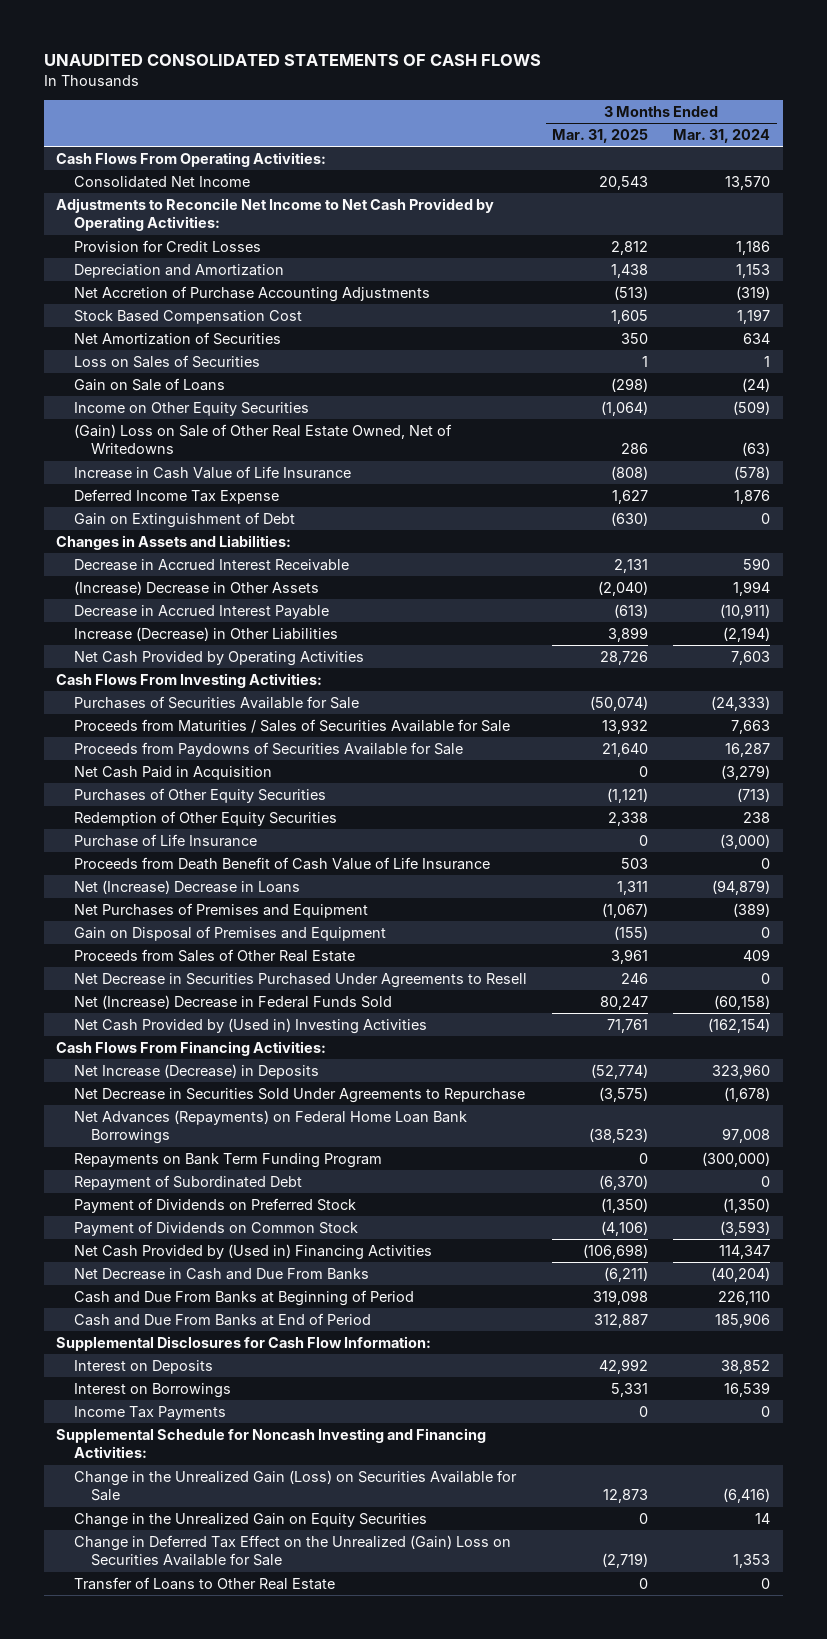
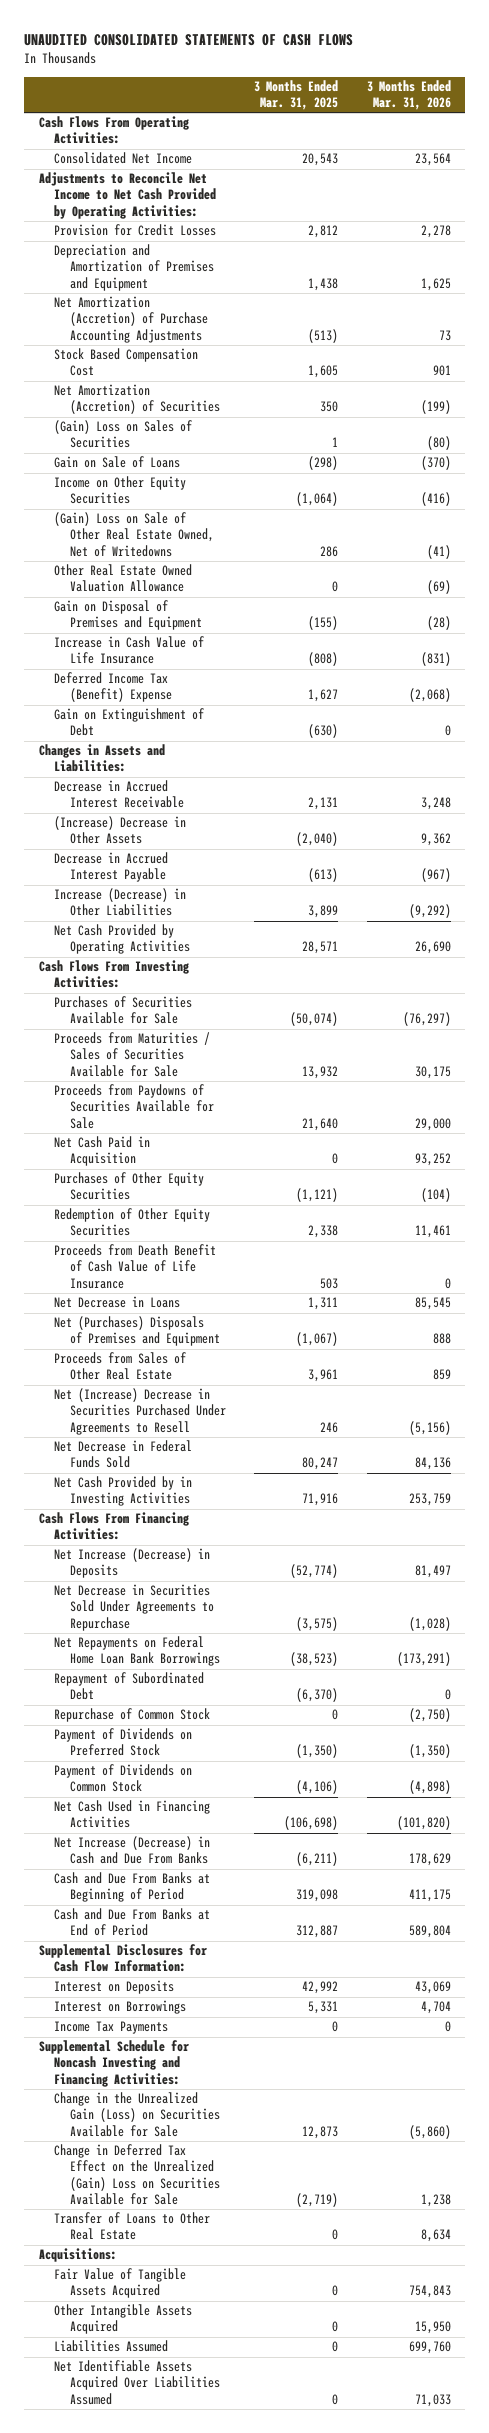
- | 3 Months Ended Mar. 31, 2025 | 3 Months Ended Mar. 31, 2024
+ | 3 Months Ended Mar. 31, 2025 | 3 Months Ended Mar. 31, 2026
- Depreciation and Amortization | 1,438 | 1,153
- Net Accretion of Purchase Accounting Adjustments | (513) | (319)
+ Depreciation and Amortization of Premises and Equipment | 1,438 | 1,625
+ Net Amortization (Accretion) of Purchase Accounting Adjustments | (513) | 73
- Net Amortization of Securities | 350 | 634
- Loss on Sales of Securities | 1 | 1
+ Net Amortization (Accretion) of Securities | 350 | (199)
+ (Gain) Loss on Sales of Securities | 1 | (80)
+ Other Real Estate Owned Valuation Allowance | 0 | (69)
moved up: Gain on Disposal of Premises and Equipment | (155) | (28)
- Deferred Income Tax Expense | 1,627 | 1,876
+ Deferred Income Tax (Benefit) Expense | 1,627 | (2,068)
- Net Cash Provided by Operating Activities | 28,726 | 7,603
+ Net Cash Provided by Operating Activities | 28,571 | 26,690
- Purchase of Life Insurance | 0 | (3,000)
- Net (Increase) Decrease in Loans | 1,311 | (94,879)
- Net Purchases of Premises and Equipment | (1,067) | (389)
+ Net Decrease in Loans | 1,311 | 85,545
+ Net (Purchases) Disposals of Premises and Equipment | (1,067) | 888
- Net Decrease in Securities Purchased Under Agreements to Resell | 246 | 0
- Net (Increase) Decrease in Federal Funds Sold | 80,247 | (60,158)
- Net Cash Provided by (Used in) Investing Activities | 71,761 | (162,154)
+ Net (Increase) Decrease in Securities Purchased Under Agreements to Resell | 246 | (5,156)
+ Net Decrease in Federal Funds Sold | 80,247 | 84,136
+ Net Cash Provided by in Investing Activities | 71,916 | 253,759
- Net Advances (Repayments) on Federal Home Loan Bank Borrowings | (38,523) | 97,008
- Repayments on Bank Term Funding Program | 0 | (300,000)
+ Net Repayments on Federal Home Loan Bank Borrowings | (38,523) | (173,291)
+ Repurchase of Common Stock | 0 | (2,750)
- Net Cash Provided by (Used in) Financing Activities | (106,698) | 114,347
- Net Decrease in Cash and Due From Banks | (6,211) | (40,204)
+ Net Cash Used in Financing Activities | (106,698) | (101,820)
+ Net Increase (Decrease) in Cash and Due From Banks | (6,211) | 178,629
- Change in the Unrealized Gain on Equity Securities | 0 | 14
+ Acquisitions:
+ Fair Value of Tangible Assets Acquired | 0 | 754,843
+ Other Intangible Assets Acquired | 0 | 15,950
+ Liabilities Assumed | 0 | 699,760
+ Net Identifiable Assets Acquired Over Liabilities Assumed | 0 | 71,033

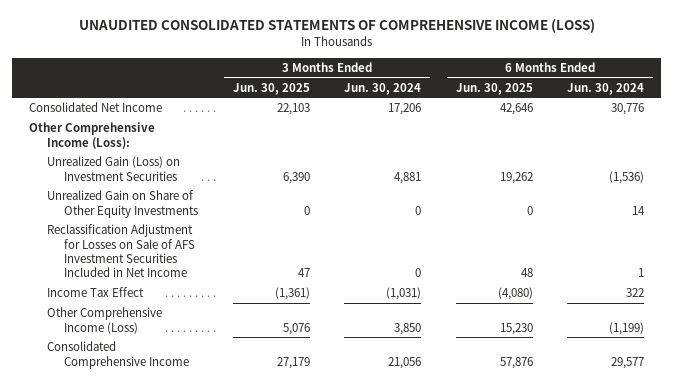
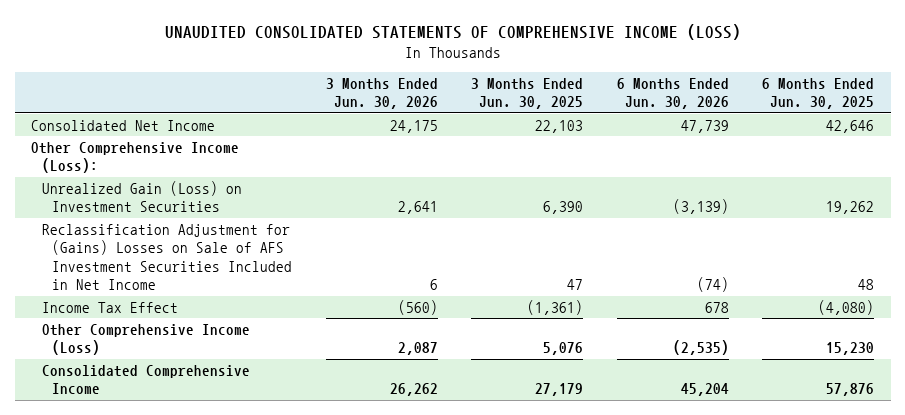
- | 3 Months Ended Jun. 30, 2025 | 3 Months Ended Jun. 30, 2024 | 6 Months Ended Jun. 30, 2025 | 6 Months Ended Jun. 30, 2024
+ | 3 Months Ended Jun. 30, 2026 | 3 Months Ended Jun. 30, 2025 | 6 Months Ended Jun. 30, 2026 | 6 Months Ended Jun. 30, 2025
- Unrealized Gain on Share of Other Equity Investments | 0 | 0 | 0 | 14
- Reclassification Adjustment for Losses on Sale of AFS Investment Securities Included in Net Income | 47 | 0 | 48 | 1
+ Reclassification Adjustment for (Gains) Losses on Sale of AFS Investment Securities Included in Net Income | 6 | 47 | (74) | 48

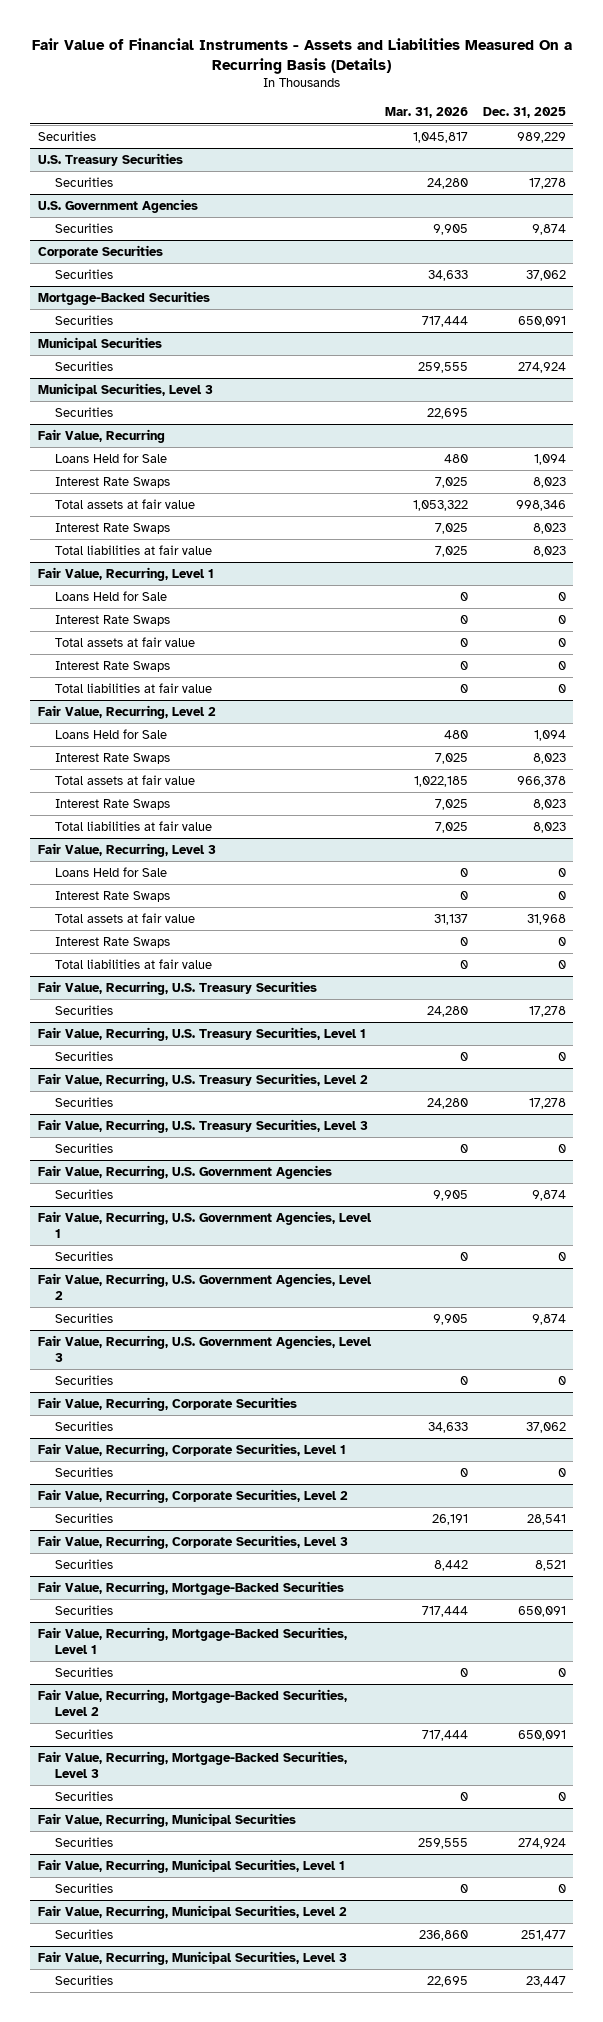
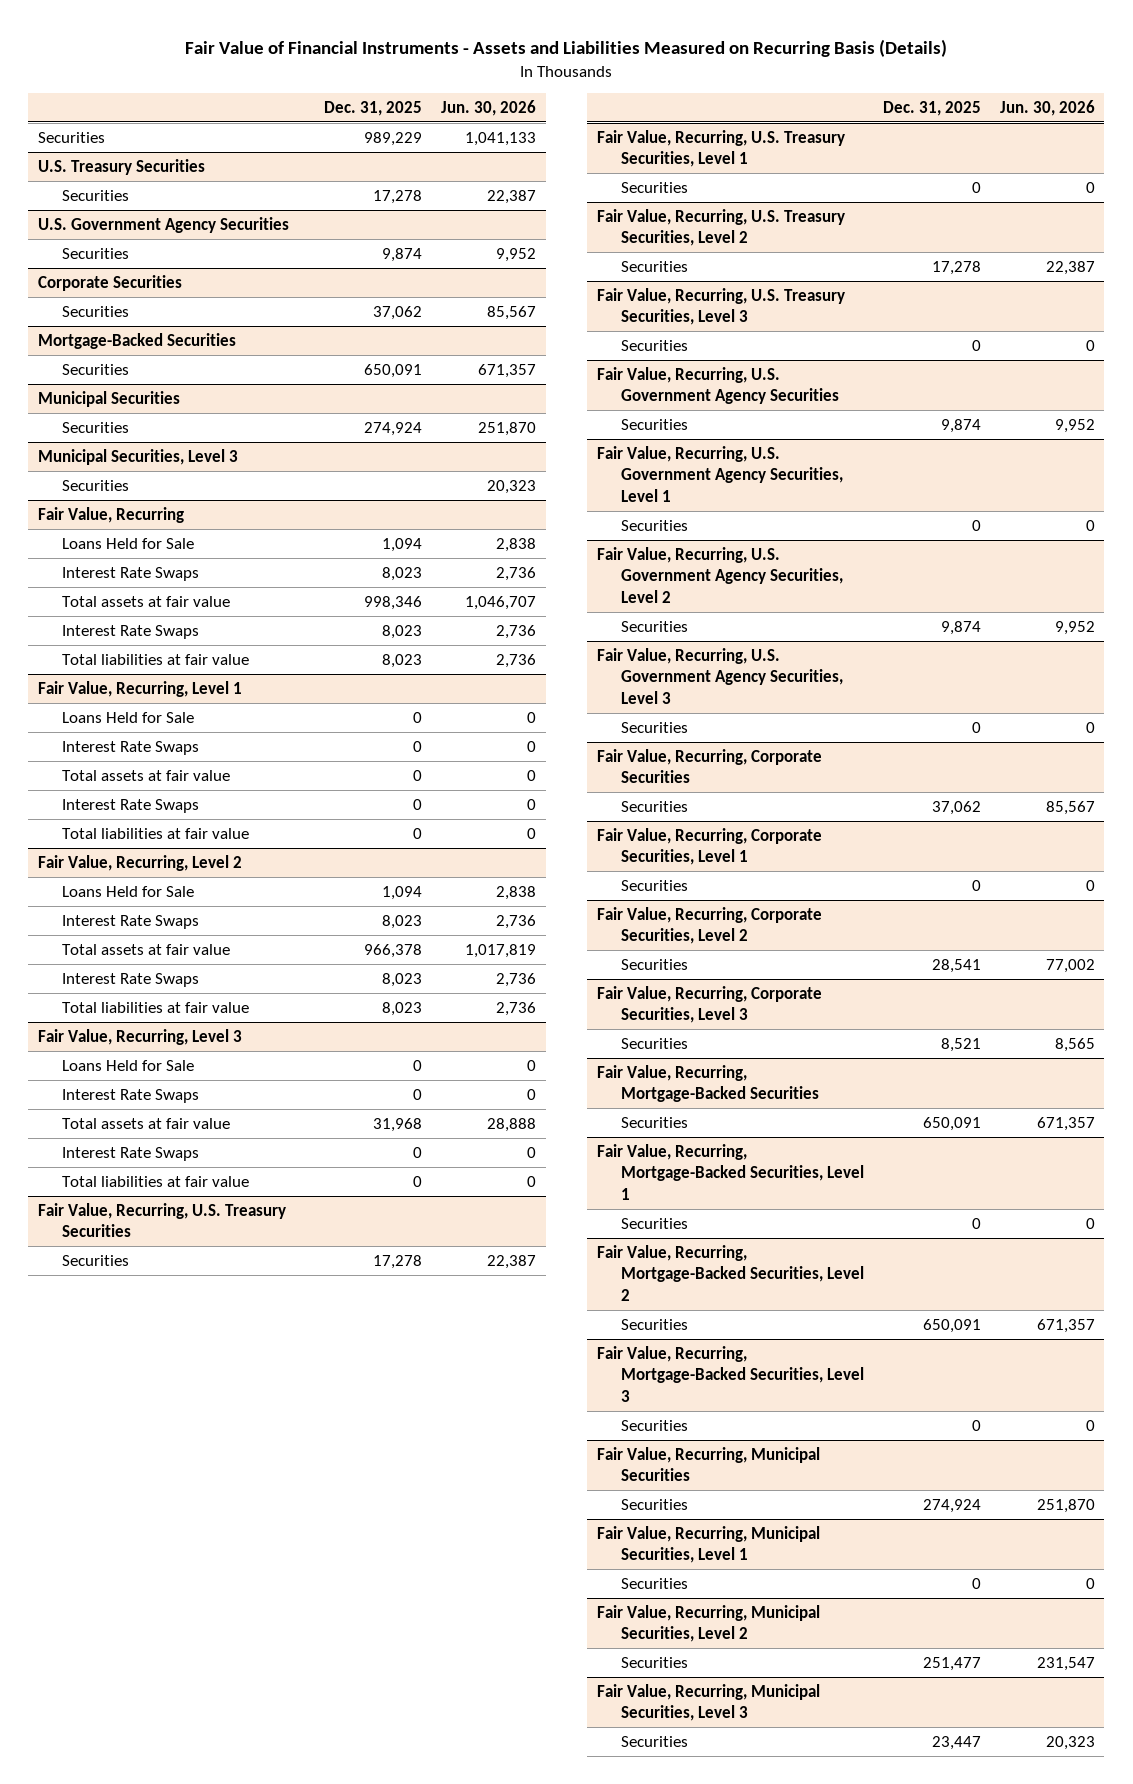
- Fair Value of Financial Instruments - Assets and Liabilities Measured On a Recurring Basis (Details)
+ Fair Value of Financial Instruments - Assets and Liabilities Measured on Recurring Basis (Details)
- | Mar. 31, 2026 | Dec. 31, 2025
+ | Dec. 31, 2025 | Jun. 30, 2026
- U.S. Government Agencies
+ U.S. Government Agency Securities
- Fair Value, Recurring, U.S. Government Agencies
+ Fair Value, Recurring, U.S. Government Agency Securities
- Fair Value, Recurring, U.S. Government Agencies, Level 1
+ Fair Value, Recurring, U.S. Government Agency Securities, Level 1
- Fair Value, Recurring, U.S. Government Agencies, Level 2
+ Fair Value, Recurring, U.S. Government Agency Securities, Level 2
- Fair Value, Recurring, U.S. Government Agencies, Level 3
+ Fair Value, Recurring, U.S. Government Agency Securities, Level 3

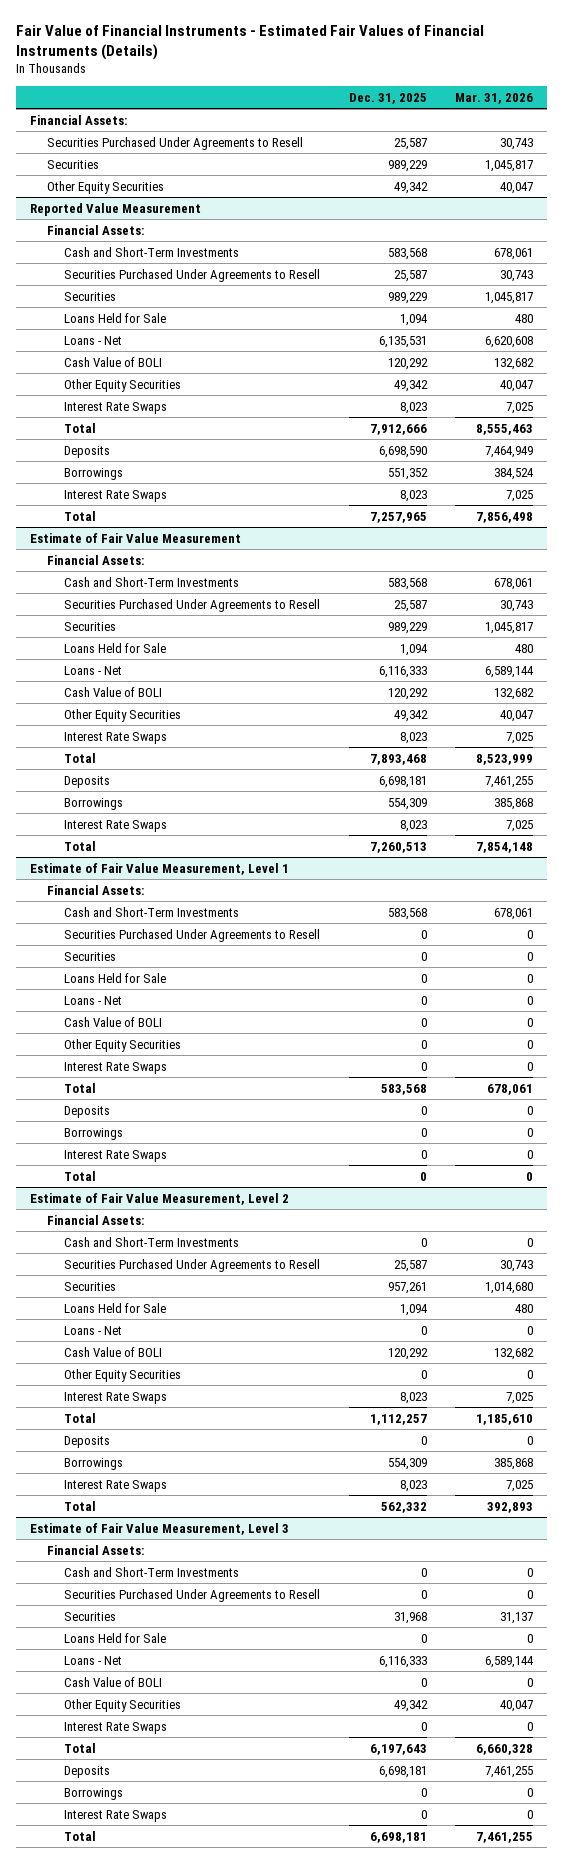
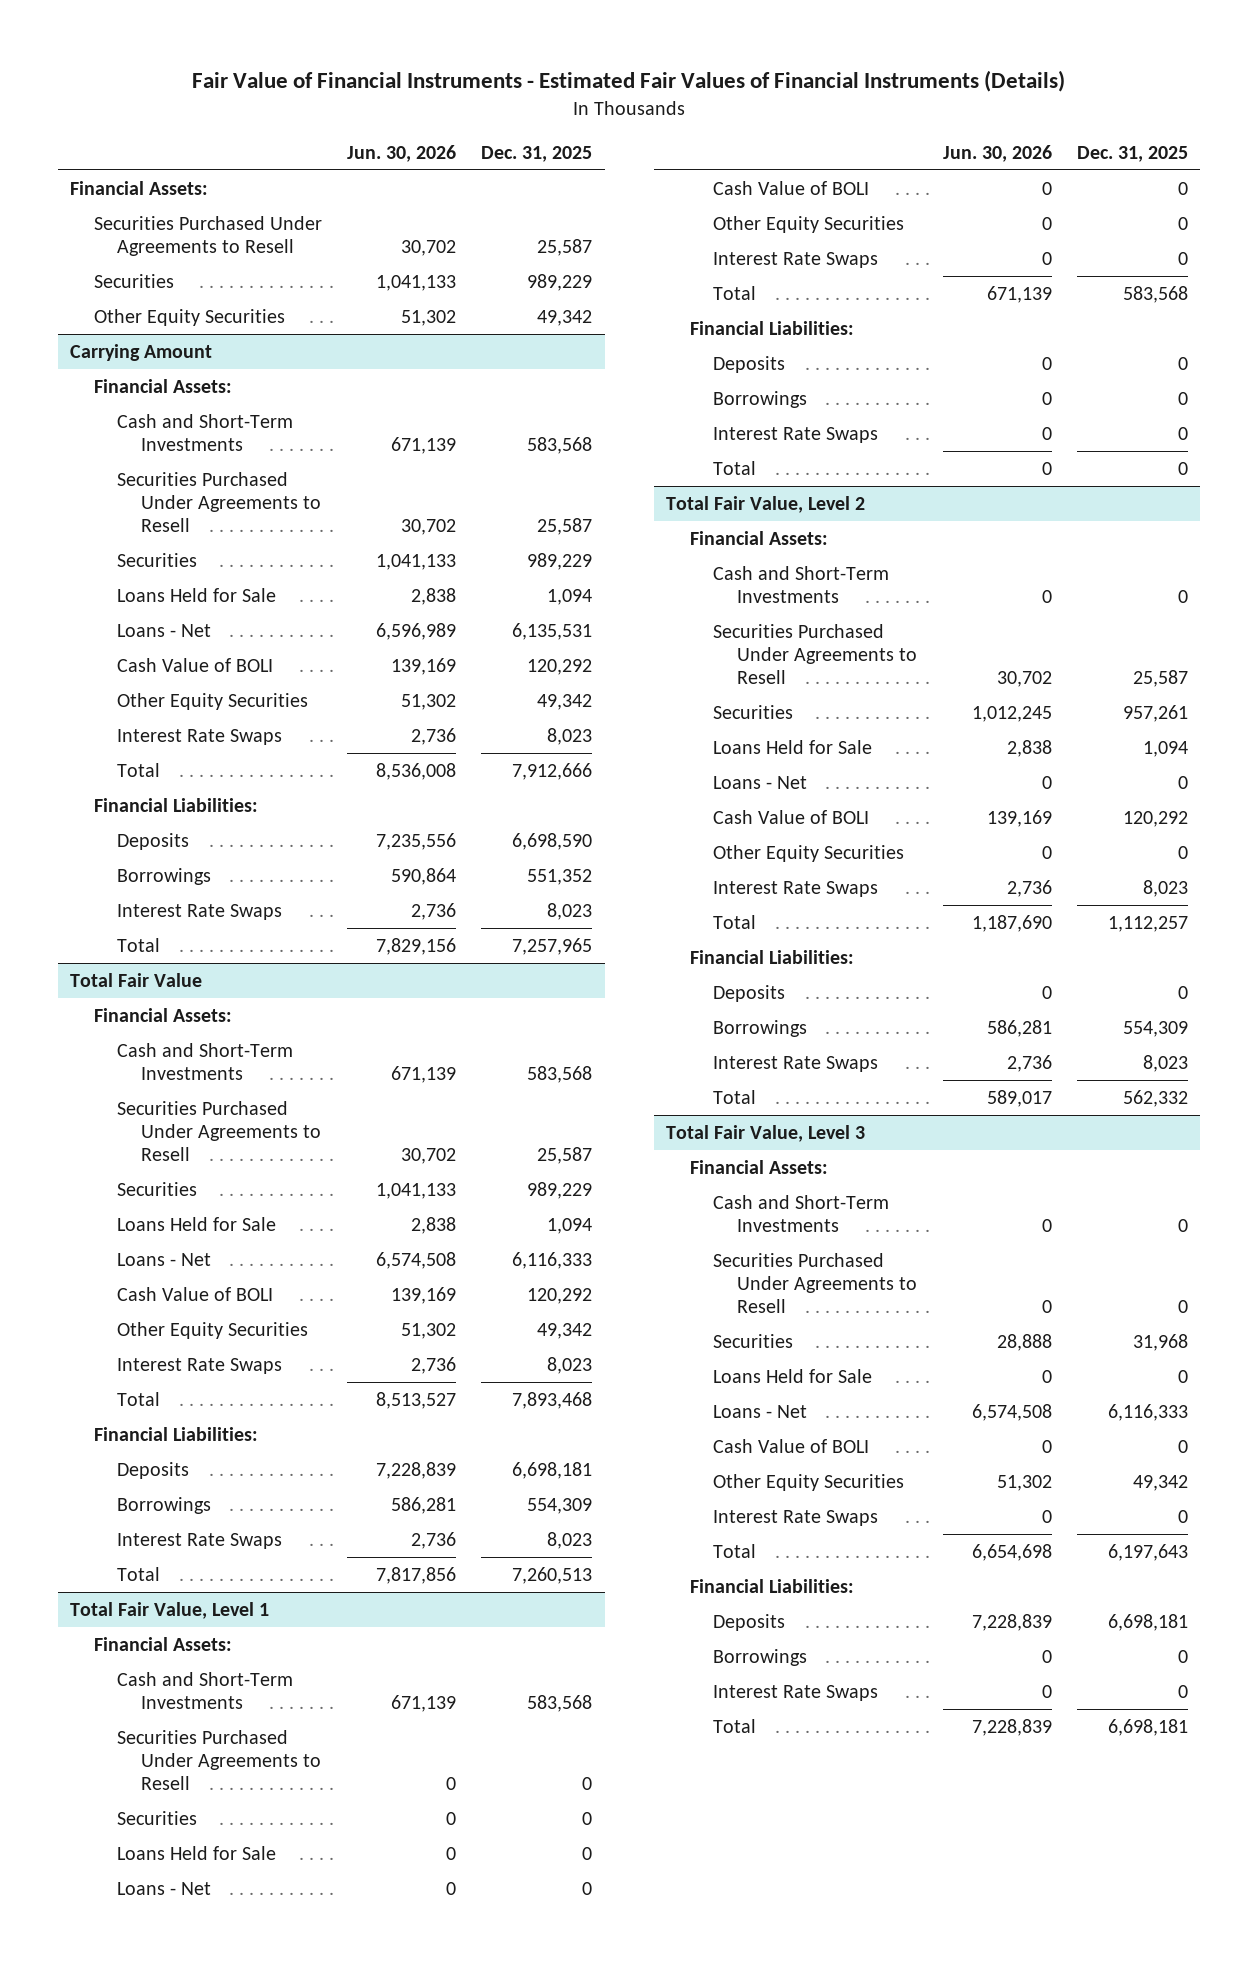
- | Dec. 31, 2025 | Mar. 31, 2026
+ | Jun. 30, 2026 | Dec. 31, 2025
- Reported Value Measurement
+ Carrying Amount
+ Financial Liabilities:
- Estimate of Fair Value Measurement
+ Total Fair Value
+ Financial Liabilities:
- Estimate of Fair Value Measurement, Level 1
+ Total Fair Value, Level 1
+ Financial Liabilities:
- Estimate of Fair Value Measurement, Level 2
+ Total Fair Value, Level 2
+ Financial Liabilities:
- Estimate of Fair Value Measurement, Level 3
+ Total Fair Value, Level 3
+ Financial Liabilities:

